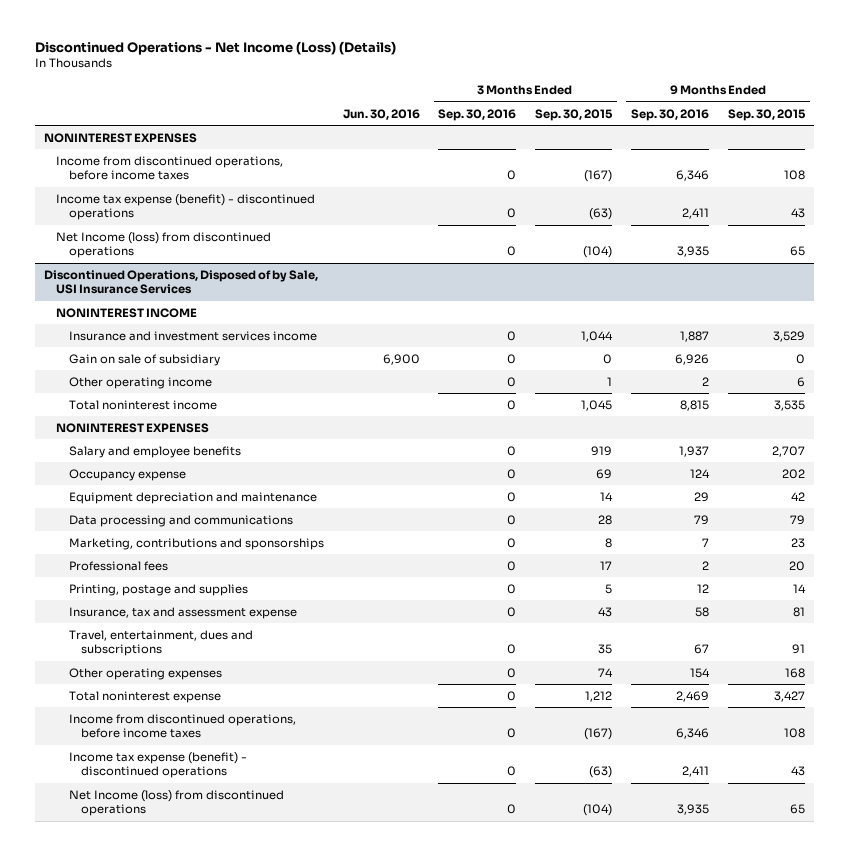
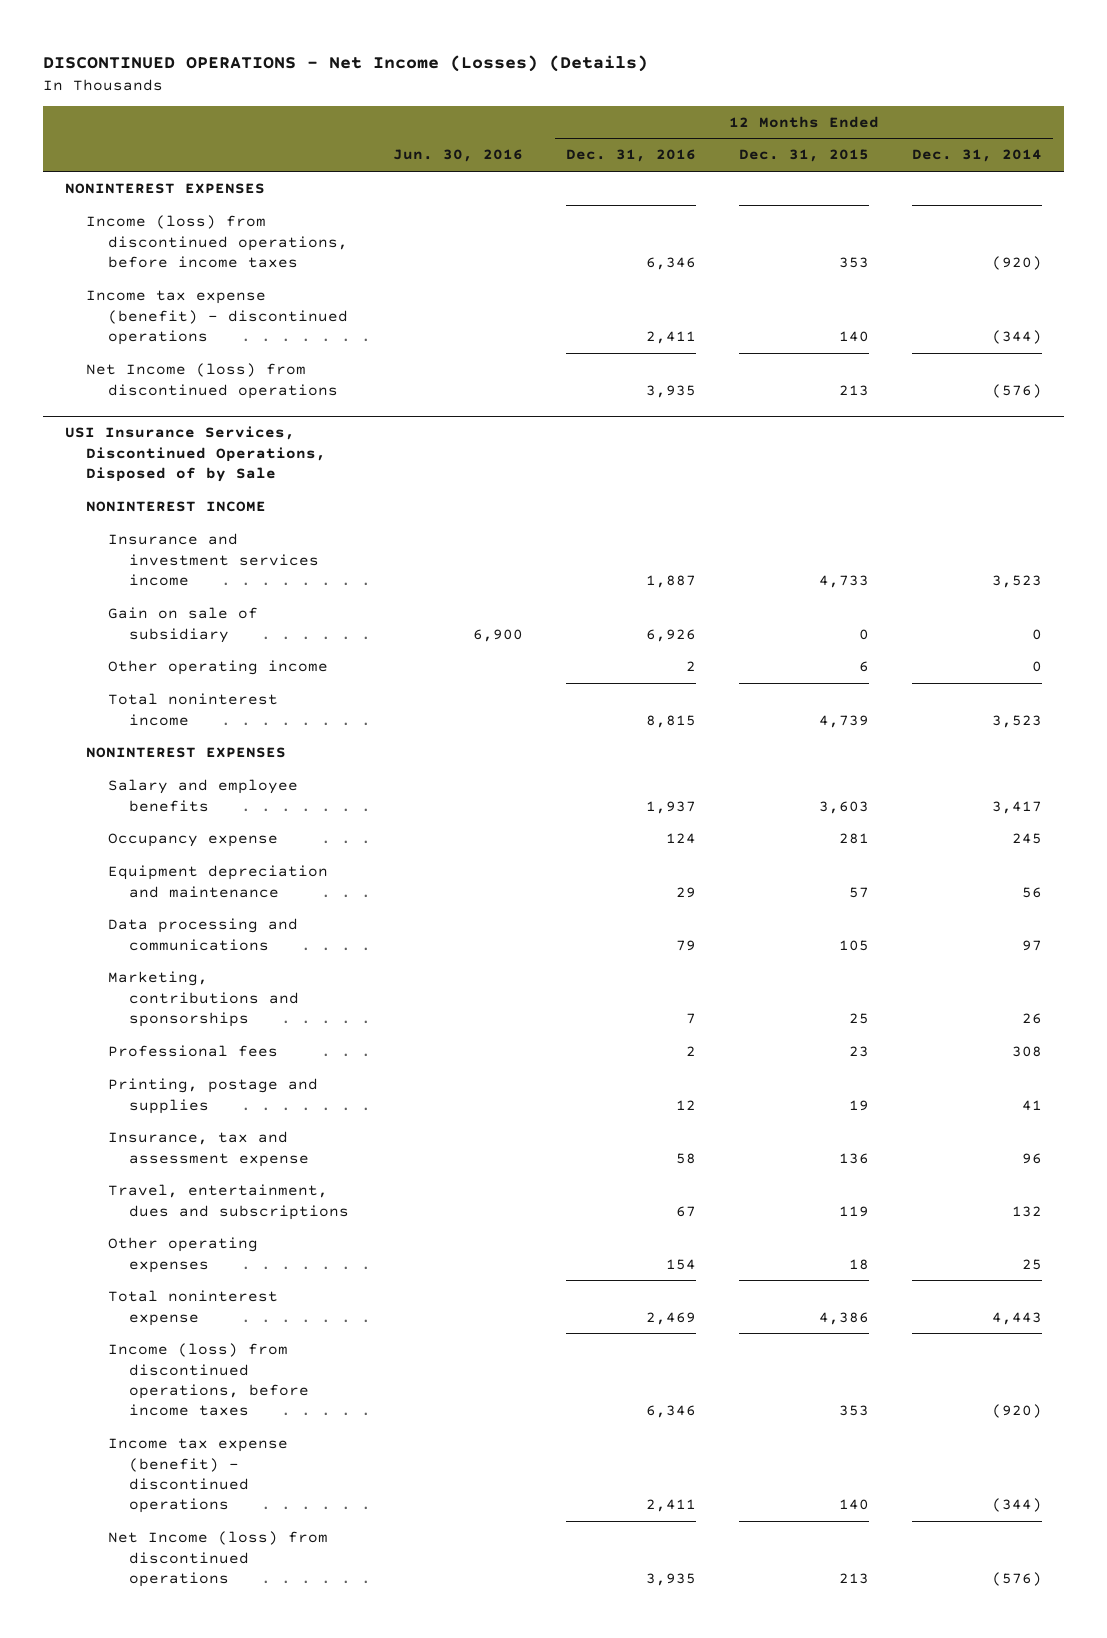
- Discontinued Operations - Net Income (Loss) (Details)
+ DISCONTINUED OPERATIONS - Net Income (Losses) (Details)
- | Jun. 30, 2016 | 3 Months Ended Sep. 30, 2016 | 3 Months Ended Sep. 30, 2015 | 9 Months Ended Sep. 30, 2016 | 9 Months Ended Sep. 30, 2015
+ | Jun. 30, 2016 | 12 Months Ended Dec. 31, 2016 | 12 Months Ended Dec. 31, 2015 | 12 Months Ended Dec. 31, 2014
- Income from discontinued operations, before income taxes | | 0 | (167) | 6,346 | 108
+ Income (loss) from discontinued operations, before income taxes | | 6,346 | 353 | (920)
- Discontinued Operations, Disposed of by Sale, USI Insurance Services
+ USI Insurance Services, Discontinued Operations, Disposed of by Sale
- Income from discontinued operations, before income taxes | | 0 | (167) | 6,346 | 108
+ Income (loss) from discontinued operations, before income taxes | | 6,346 | 353 | (920)

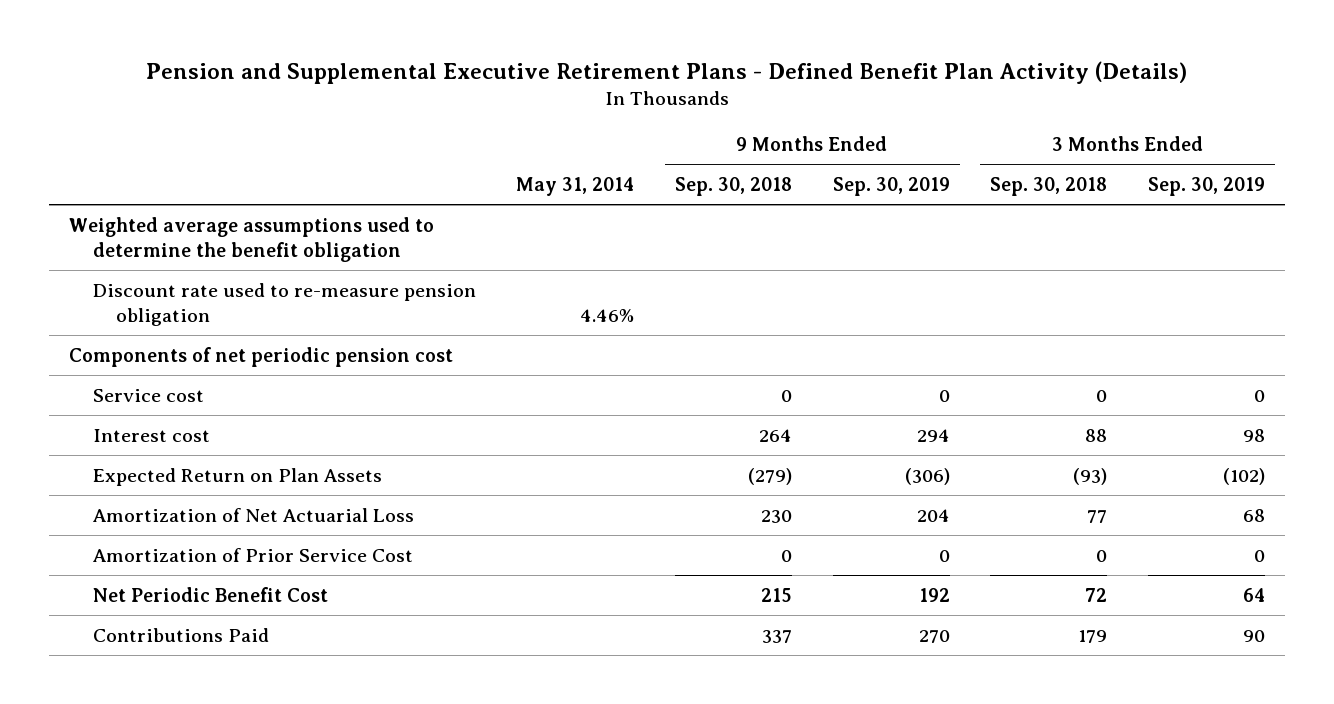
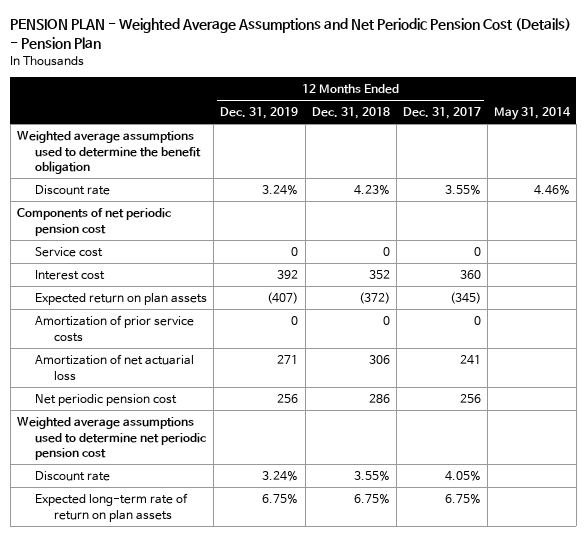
- Pension and Supplemental Executive Retirement Plans - Defined Benefit Plan Activity (Details)
+ PENSION PLAN - Weighted Average Assumptions and Net Periodic Pension Cost (Details) - Pension Plan
- | May 31, 2014 | 9 Months Ended Sep. 30, 2018 | 9 Months Ended Sep. 30, 2019 | 3 Months Ended Sep. 30, 2018 | 3 Months Ended Sep. 30, 2019
+ | 12 Months Ended Dec. 31, 2019 | 12 Months Ended Dec. 31, 2018 | 12 Months Ended Dec. 31, 2017 | May 31, 2014
- Discount rate used to re-measure pension obligation | 4.46% | | | |
+ Discount rate | 3.24% | 4.23% | 3.55% | 4.46%
- Expected Return on Plan Assets | | (279) | (306) | (93) | (102)
- Amortization of Net Actuarial Loss | | 230 | 204 | 77 | 68
- Amortization of Prior Service Cost | | 0 | 0 | 0 | 0
- Net Periodic Benefit Cost | | 215 | 192 | 72 | 64
- Contributions Paid | | 337 | 270 | 179 | 90
+ Expected return on plan assets | (407) | (372) | (345) |
+ Amortization of prior service costs | 0 | 0 | 0 |
+ Amortization of net actuarial loss | 271 | 306 | 241 |
+ Net periodic pension cost | 256 | 286 | 256 |
+ Weighted average assumptions used to determine net periodic pension cost
+ Discount rate | 3.24% | 3.55% | 4.05% |
+ Expected long-term rate of return on plan assets | 6.75% | 6.75% | 6.75% |

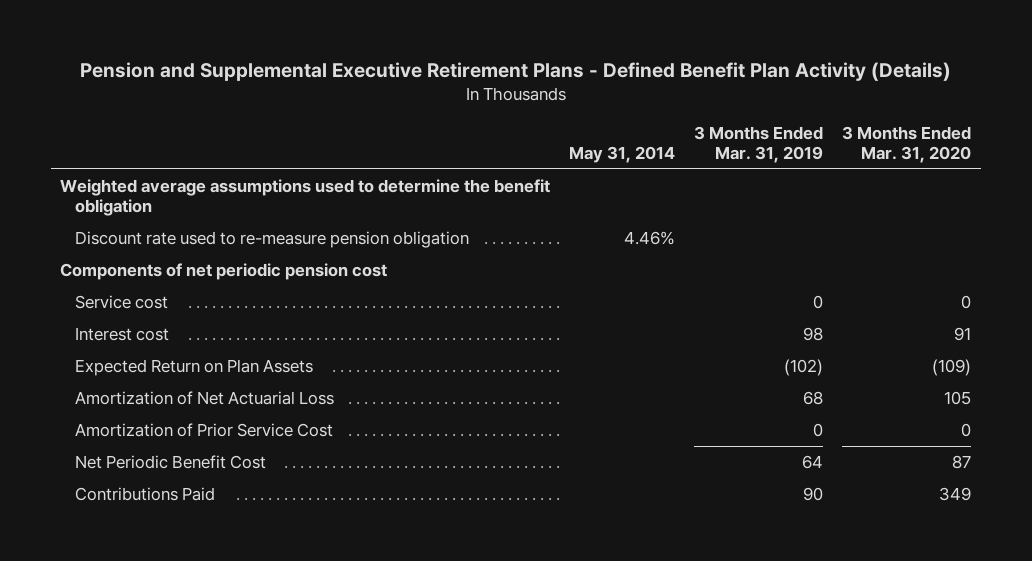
- PENSION PLAN - Weighted Average Assumptions and Net Periodic Pension Cost (Details) - Pension Plan
+ Pension and Supplemental Executive Retirement Plans - Defined Benefit Plan Activity (Details)
- | 12 Months Ended Dec. 31, 2019 | 12 Months Ended Dec. 31, 2018 | 12 Months Ended Dec. 31, 2017 | May 31, 2014
+ | May 31, 2014 | 3 Months Ended Mar. 31, 2019 | 3 Months Ended Mar. 31, 2020
- Discount rate | 3.24% | 4.23% | 3.55% | 4.46%
+ Discount rate used to re-measure pension obligation | 4.46% | |
- Expected return on plan assets | (407) | (372) | (345) |
- Amortization of prior service costs | 0 | 0 | 0 |
- Amortization of net actuarial loss | 271 | 306 | 241 |
- Net periodic pension cost | 256 | 286 | 256 |
- Weighted average assumptions used to determine net periodic pension cost
- Discount rate | 3.24% | 3.55% | 4.05% |
- Expected long-term rate of return on plan assets | 6.75% | 6.75% | 6.75% |
+ Expected Return on Plan Assets | | (102) | (109)
+ Amortization of Net Actuarial Loss | | 68 | 105
+ Amortization of Prior Service Cost | | 0 | 0
+ Net Periodic Benefit Cost | | 64 | 87
+ Contributions Paid | | 90 | 349

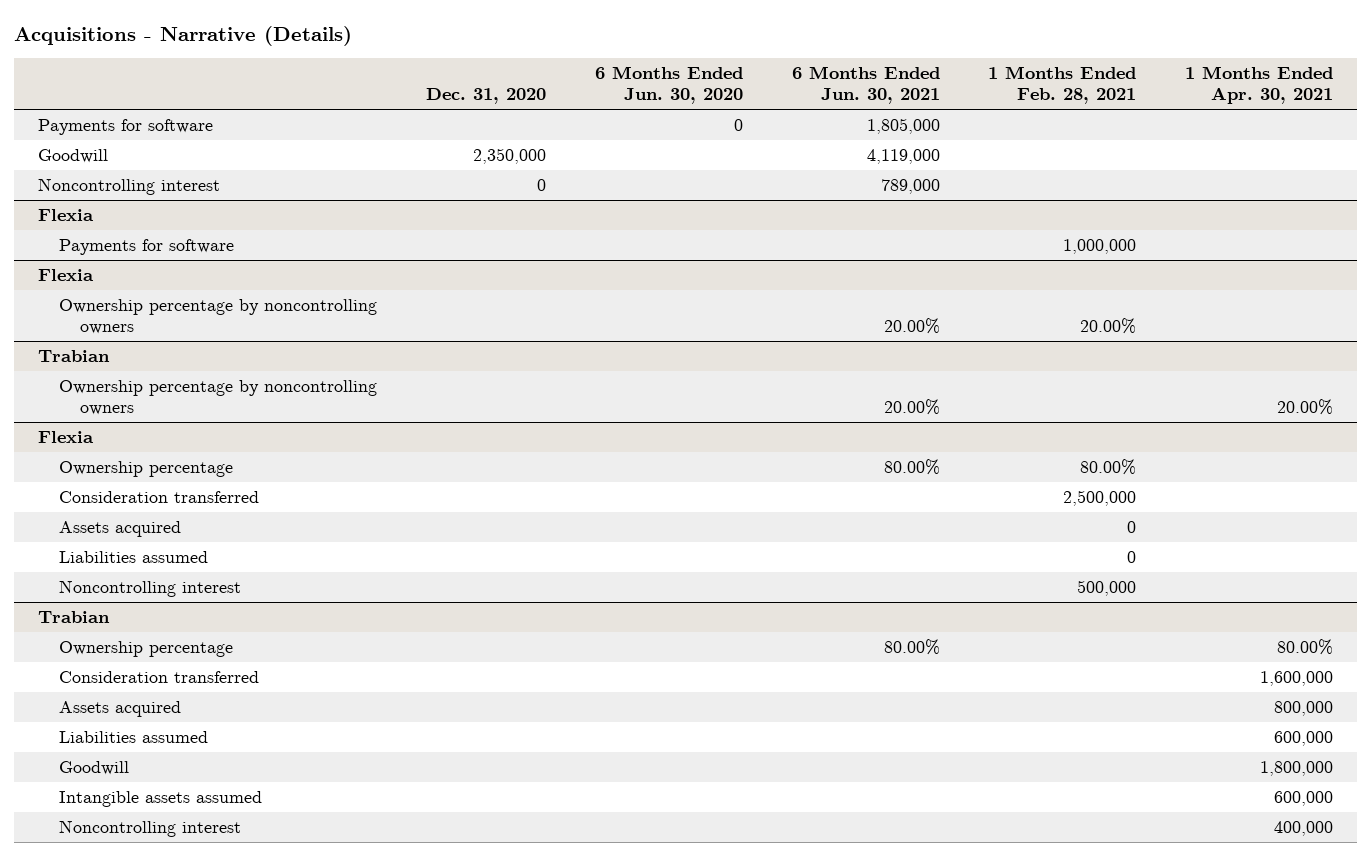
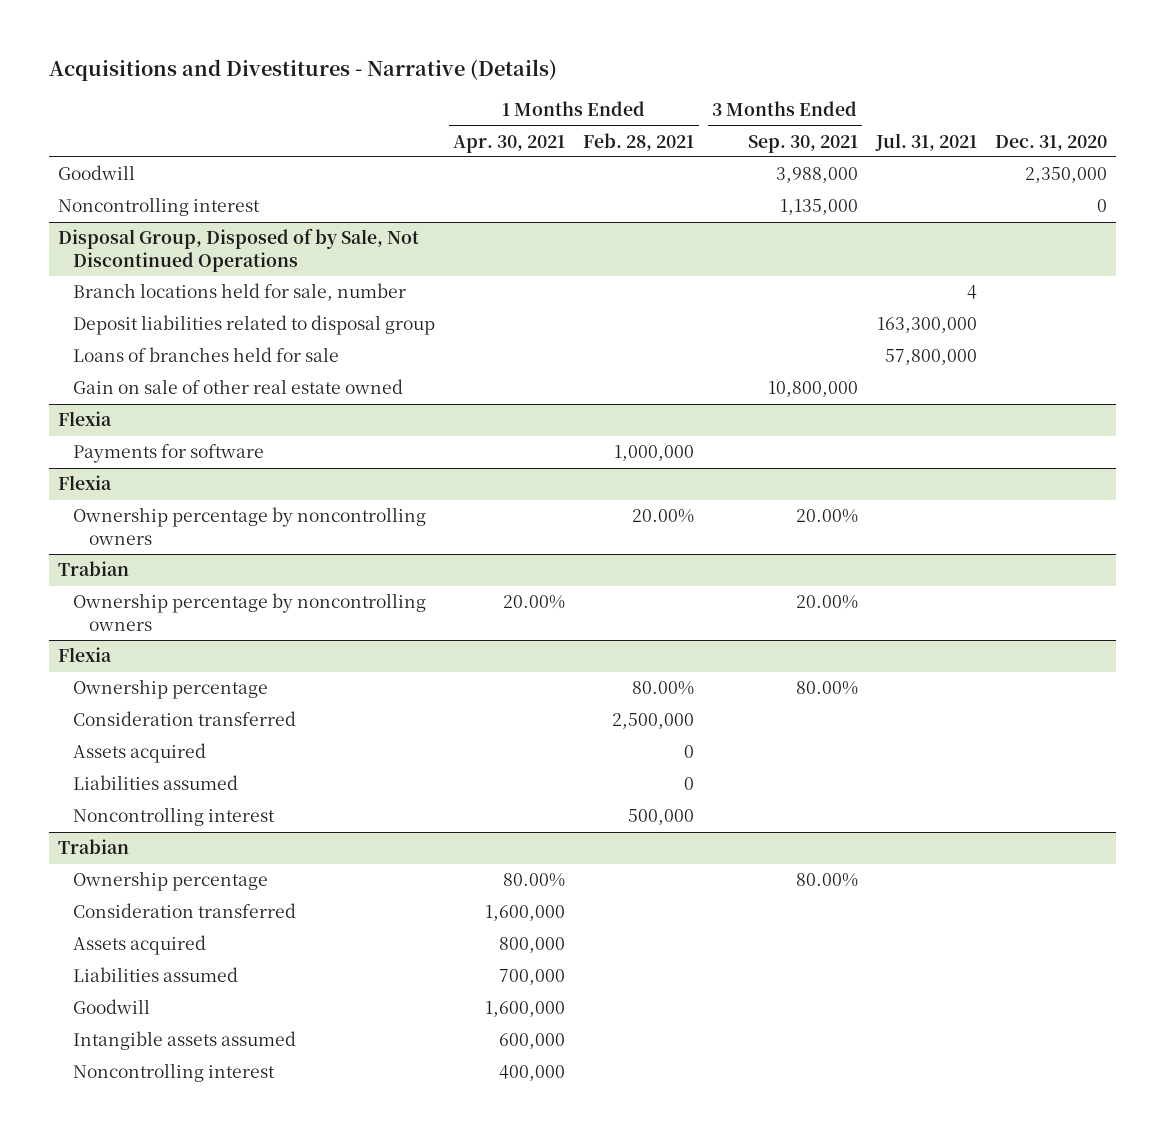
- Acquisitions - Narrative (Details)
+ Acquisitions and Divestitures - Narrative (Details)
- | Dec. 31, 2020 | 6 Months Ended Jun. 30, 2020 | 6 Months Ended Jun. 30, 2021 | 1 Months Ended Feb. 28, 2021 | 1 Months Ended Apr. 30, 2021
+ | 1 Months Ended Apr. 30, 2021 | 1 Months Ended Feb. 28, 2021 | 3 Months Ended Sep. 30, 2021 | Jul. 31, 2021 | Dec. 31, 2020
- Payments for software | | 0 | 1,805,000 | |
+ Disposal Group, Disposed of by Sale, Not Discontinued Operations
+ Branch locations held for sale, number | | | | 4 |
+ Deposit liabilities related to disposal group | | | | 163,300,000 |
+ Loans of branches held for sale | | | | 57,800,000 |
+ Gain on sale of other real estate owned | | | 10,800,000 | |
@ Trabian
- Liabilities assumed | | | | | 600,000
- Goodwill | | | | | 1,800,000
+ Liabilities assumed | 700,000 | | | |
+ Goodwill | 1,600,000 | | | |

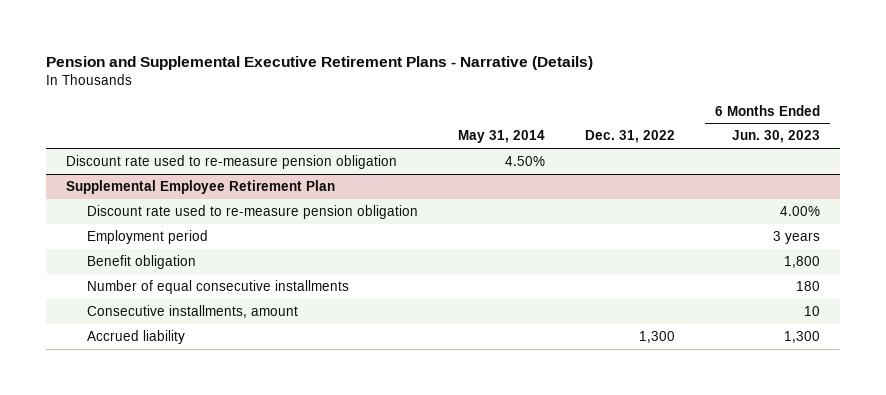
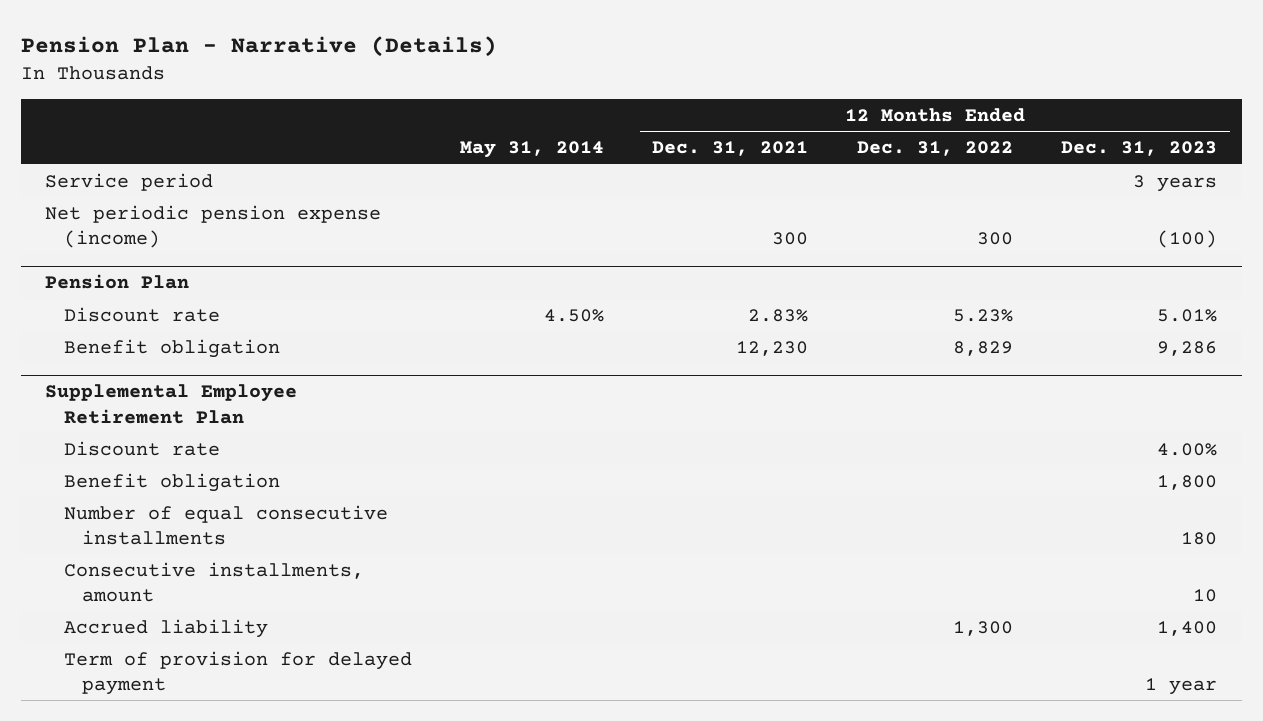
- Pension and Supplemental Executive Retirement Plans - Narrative (Details)
+ Pension Plan - Narrative (Details)
- | May 31, 2014 | Dec. 31, 2022 | 6 Months Ended Jun. 30, 2023
+ | May 31, 2014 | 12 Months Ended Dec. 31, 2021 | 12 Months Ended Dec. 31, 2022 | 12 Months Ended Dec. 31, 2023
- Discount rate used to re-measure pension obligation | 4.50% | |
+ Service period | | | | 3 years
+ Net periodic pension expense (income) | | 300 | 300 | (100)
+ Pension Plan
+ Discount rate | 4.50% | 2.83% | 5.23% | 5.01%
+ Benefit obligation | | 12,230 | 8,829 | 9,286
@ Supplemental Employee Retirement Plan
- Discount rate used to re-measure pension obligation | | | 4.00%
- Employment period | | | 3 years
+ Discount rate | | | | 4.00%
+ Term of provision for delayed payment | | | | 1 year

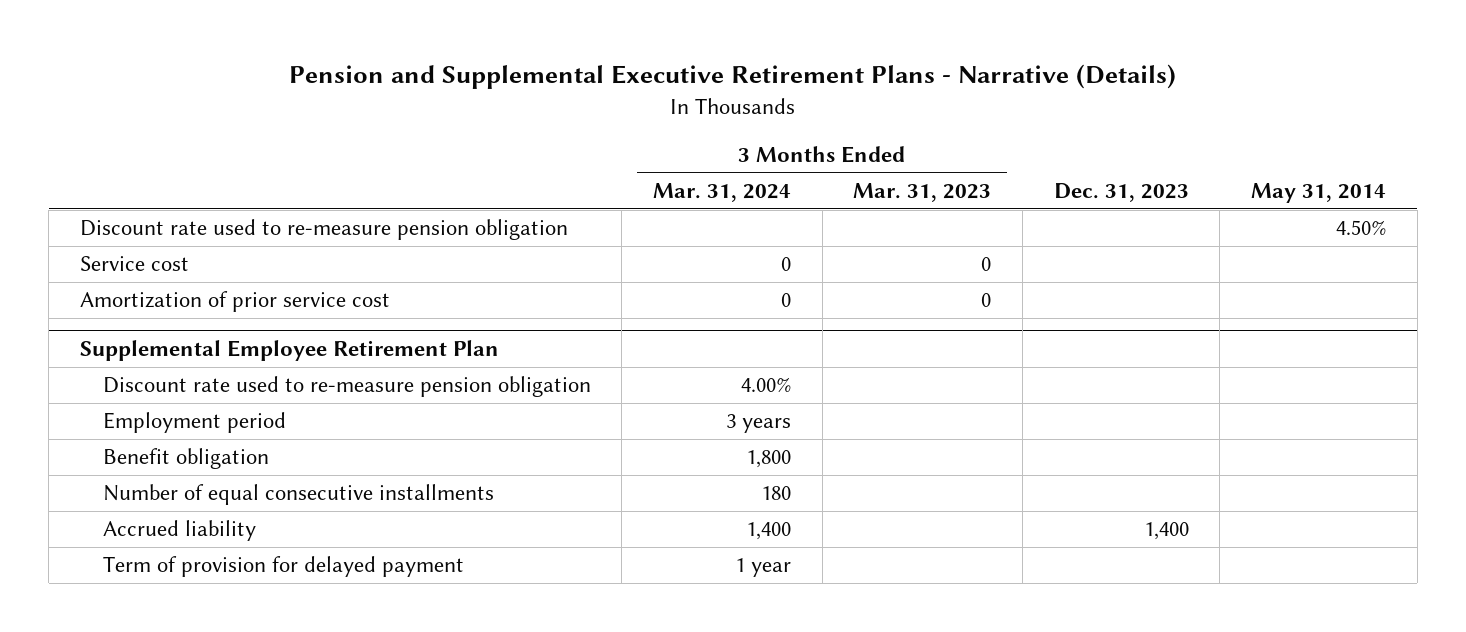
- Pension Plan - Narrative (Details)
+ Pension and Supplemental Executive Retirement Plans - Narrative (Details)
- | May 31, 2014 | 12 Months Ended Dec. 31, 2021 | 12 Months Ended Dec. 31, 2022 | 12 Months Ended Dec. 31, 2023
+ | 3 Months Ended Mar. 31, 2024 | 3 Months Ended Mar. 31, 2023 | Dec. 31, 2023 | May 31, 2014
- Service period | | | | 3 years
- Net periodic pension expense (income) | | 300 | 300 | (100)
- Pension Plan
- Discount rate | 4.50% | 2.83% | 5.23% | 5.01%
- Benefit obligation | | 12,230 | 8,829 | 9,286
+ Discount rate used to re-measure pension obligation | | | | 4.50%
+ Service cost | 0 | 0 | |
+ Amortization of prior service cost | 0 | 0 | |
@ Supplemental Employee Retirement Plan
- Discount rate | | | | 4.00%
+ Discount rate used to re-measure pension obligation | 4.00% | | |
+ Employment period | 3 years | | |
- Consecutive installments, amount | | | | 10

